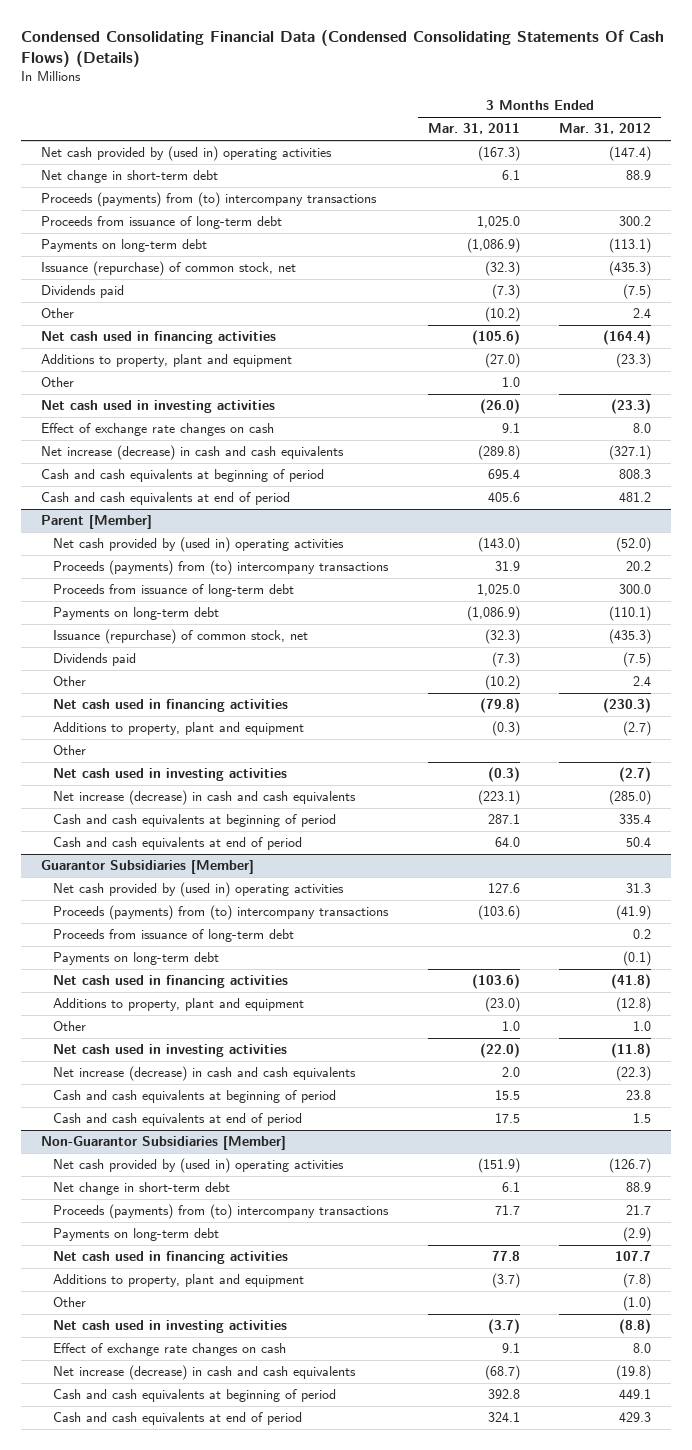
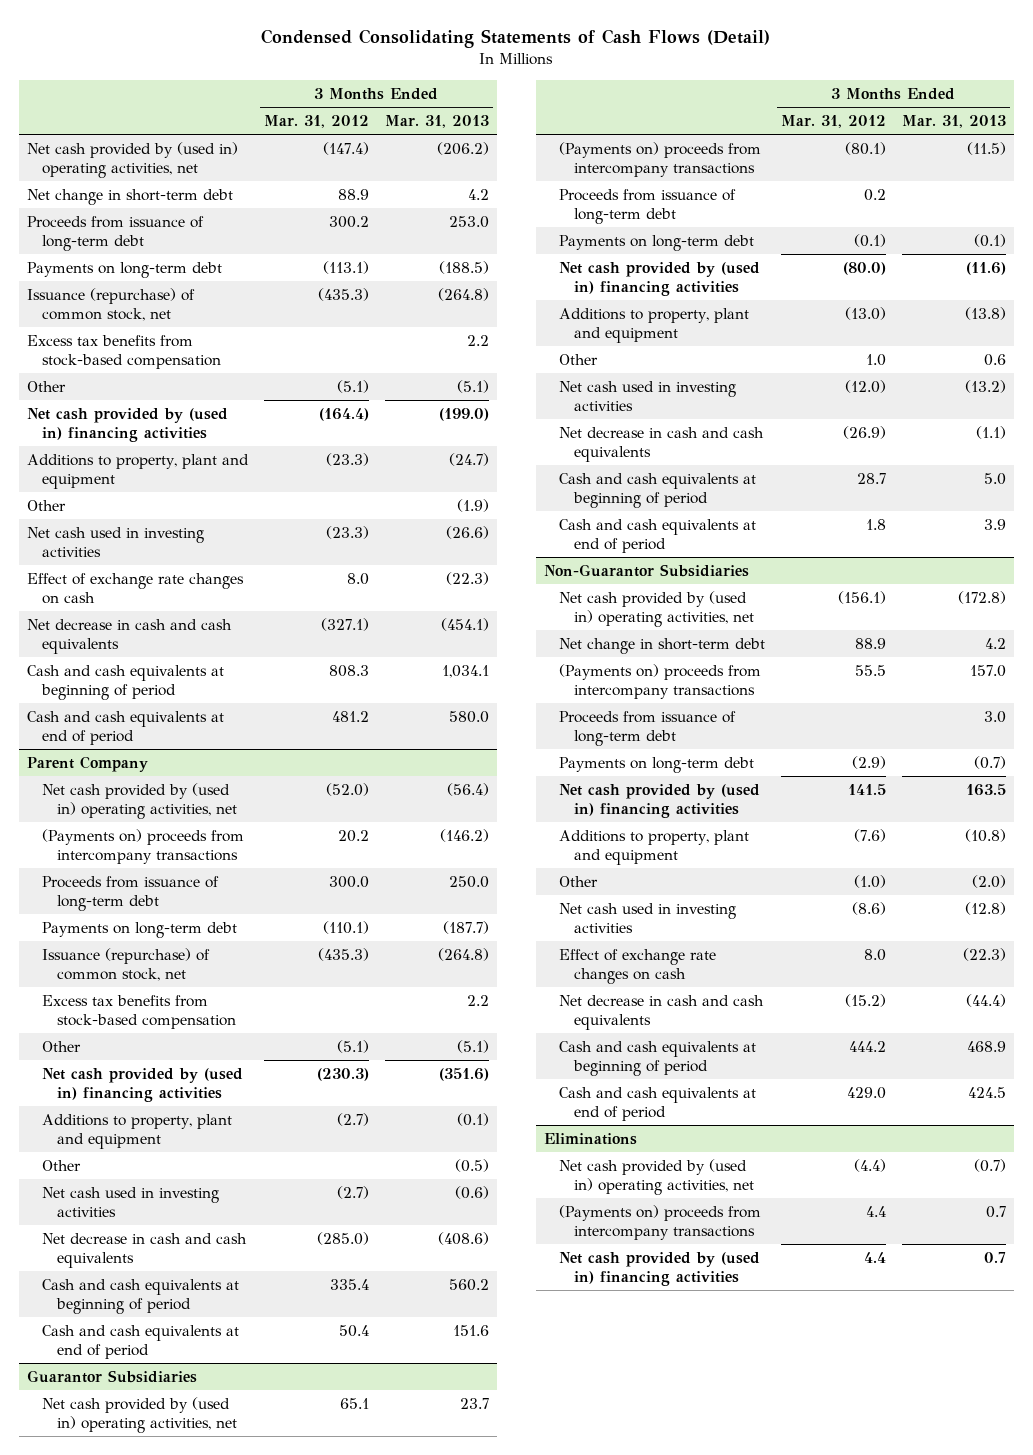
- Condensed Consolidating Financial Data (Condensed Consolidating Statements Of Cash Flows) (Details)
+ Condensed Consolidating Statements of Cash Flows (Detail)
- | 3 Months Ended Mar. 31, 2011 | 3 Months Ended Mar. 31, 2012
+ | 3 Months Ended Mar. 31, 2012 | 3 Months Ended Mar. 31, 2013
- Net cash provided by (used in) operating activities | (167.3) | (147.4)
+ Net cash provided by (used in) operating activities, net | (147.4) | (206.2)
- Proceeds (payments) from (to) intercompany transactions
- Dividends paid | (7.3) | (7.5)
- Other | (10.2) | 2.4
- Net cash used in financing activities | (105.6) | (164.4)
+ Excess tax benefits from stock-based compensation | | 2.2
+ Other | (5.1) | (5.1)
+ Net cash provided by (used in) financing activities | (164.4) | (199.0)
- Net increase (decrease) in cash and cash equivalents | (289.8) | (327.1)
+ Net decrease in cash and cash equivalents | (327.1) | (454.1)
- Parent [Member]
- Net cash provided by (used in) operating activities | (143.0) | (52.0)
- Proceeds (payments) from (to) intercompany transactions | 31.9 | 20.2
+ Parent Company
+ Net cash provided by (used in) operating activities, net | (52.0) | (56.4)
+ (Payments on) proceeds from intercompany transactions | 20.2 | (146.2)
- Dividends paid | (7.3) | (7.5)
- Other | (10.2) | 2.4
- Net cash used in financing activities | (79.8) | (230.3)
+ Excess tax benefits from stock-based compensation | | 2.2
+ Other | (5.1) | (5.1)
+ Net cash provided by (used in) financing activities | (230.3) | (351.6)
- Net increase (decrease) in cash and cash equivalents | (223.1) | (285.0)
+ Net decrease in cash and cash equivalents | (285.0) | (408.6)
- Guarantor Subsidiaries [Member]
- Net cash provided by (used in) operating activities | 127.6 | 31.3
- Proceeds (payments) from (to) intercompany transactions | (103.6) | (41.9)
+ Guarantor Subsidiaries
+ Net cash provided by (used in) operating activities, net | 65.1 | 23.7
+ (Payments on) proceeds from intercompany transactions | (80.1) | (11.5)
- Net cash used in financing activities | (103.6) | (41.8)
- Additions to property, plant and equipment | (23.0) | (12.8)
+ Net cash provided by (used in) financing activities | (80.0) | (11.6)
+ Additions to property, plant and equipment | (13.0) | (13.8)
- Net cash used in investing activities | (22.0) | (11.8)
- Net increase (decrease) in cash and cash equivalents | 2.0 | (22.3)
- Cash and cash equivalents at beginning of period | 15.5 | 23.8
- Cash and cash equivalents at end of period | 17.5 | 1.5
- Non-Guarantor Subsidiaries [Member]
- Net cash provided by (used in) operating activities | (151.9) | (126.7)
+ Net cash used in investing activities | (12.0) | (13.2)
+ Net decrease in cash and cash equivalents | (26.9) | (1.1)
+ Cash and cash equivalents at beginning of period | 28.7 | 5.0
+ Cash and cash equivalents at end of period | 1.8 | 3.9
+ Non-Guarantor Subsidiaries
+ Net cash provided by (used in) operating activities, net | (156.1) | (172.8)
- Proceeds (payments) from (to) intercompany transactions | 71.7 | 21.7
+ (Payments on) proceeds from intercompany transactions | 55.5 | 157.0
+ Proceeds from issuance of long-term debt | | 3.0
- Net cash used in financing activities | 77.8 | 107.7
- Additions to property, plant and equipment | (3.7) | (7.8)
+ Net cash provided by (used in) financing activities | 141.5 | 163.5
+ Additions to property, plant and equipment | (7.6) | (10.8)
- Net cash used in investing activities | (3.7) | (8.8)
+ Net cash used in investing activities | (8.6) | (12.8)
- Net increase (decrease) in cash and cash equivalents | (68.7) | (19.8)
- Cash and cash equivalents at beginning of period | 392.8 | 449.1
- Cash and cash equivalents at end of period | 324.1 | 429.3
+ Net decrease in cash and cash equivalents | (15.2) | (44.4)
+ Cash and cash equivalents at beginning of period | 444.2 | 468.9
+ Cash and cash equivalents at end of period | 429.0 | 424.5
+ Eliminations
+ Net cash provided by (used in) operating activities, net | (4.4) | (0.7)
+ (Payments on) proceeds from intercompany transactions | 4.4 | 0.7
+ Net cash provided by (used in) financing activities | 4.4 | 0.7

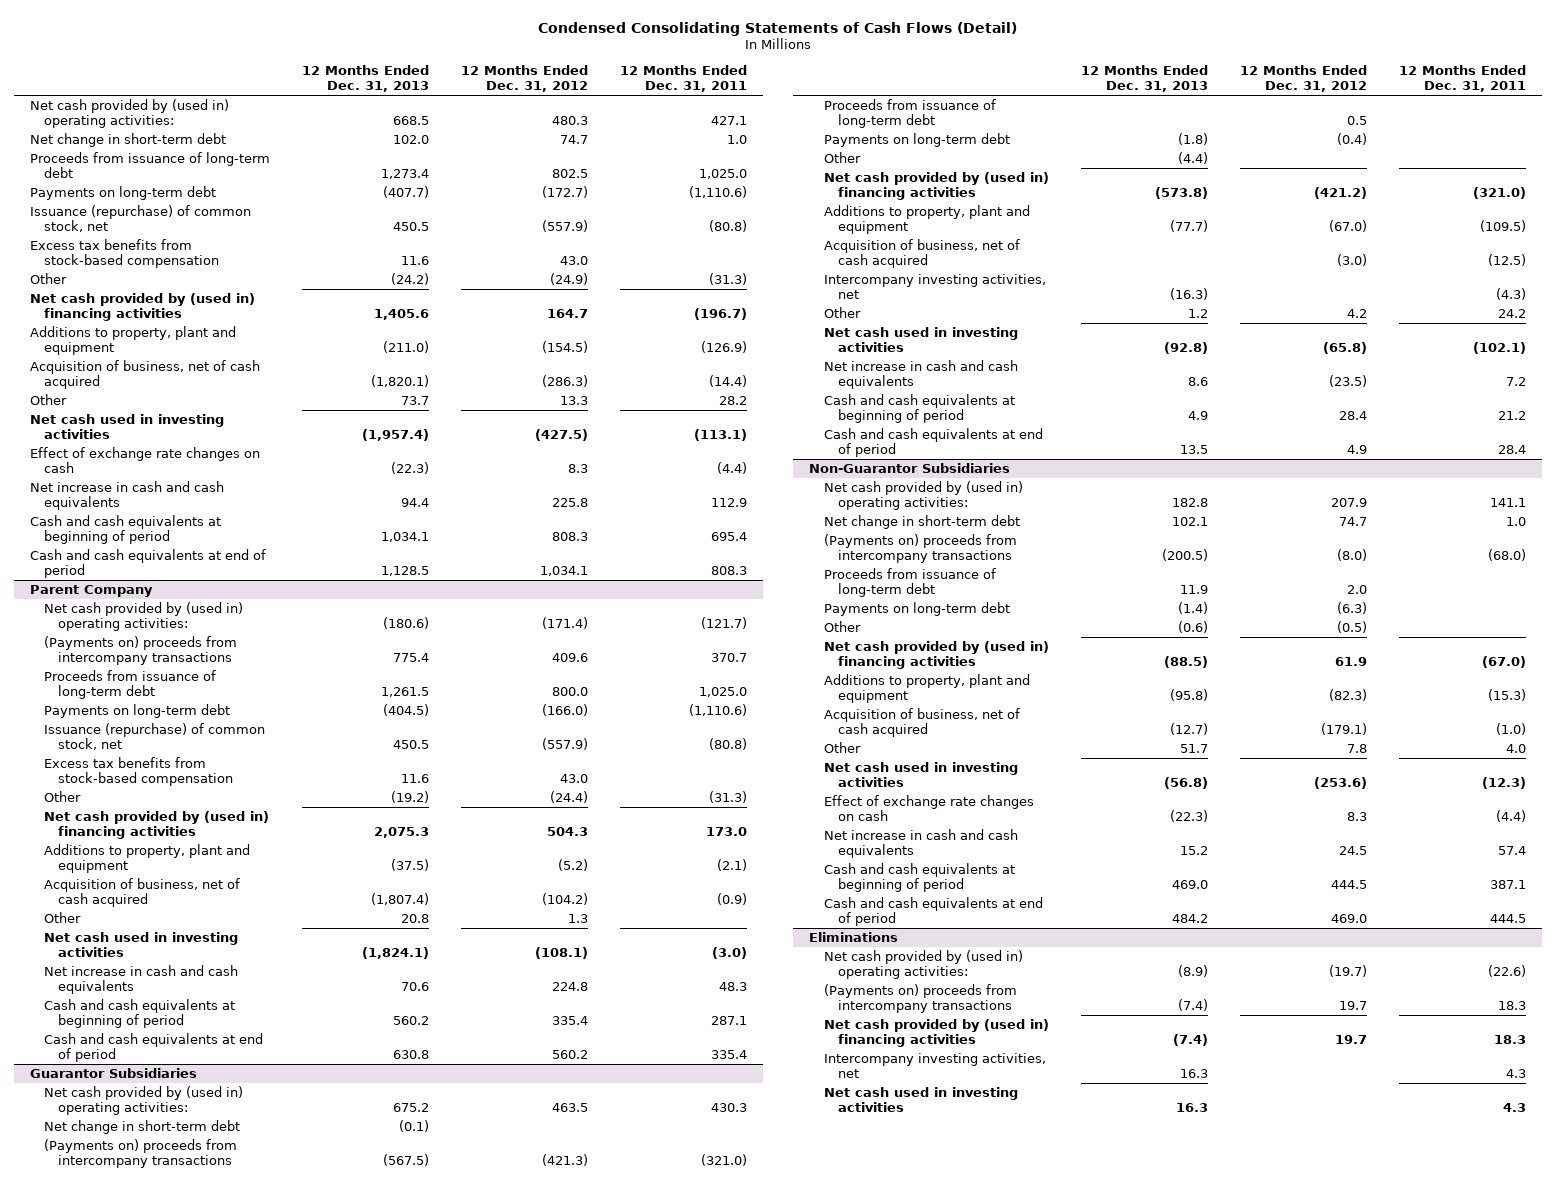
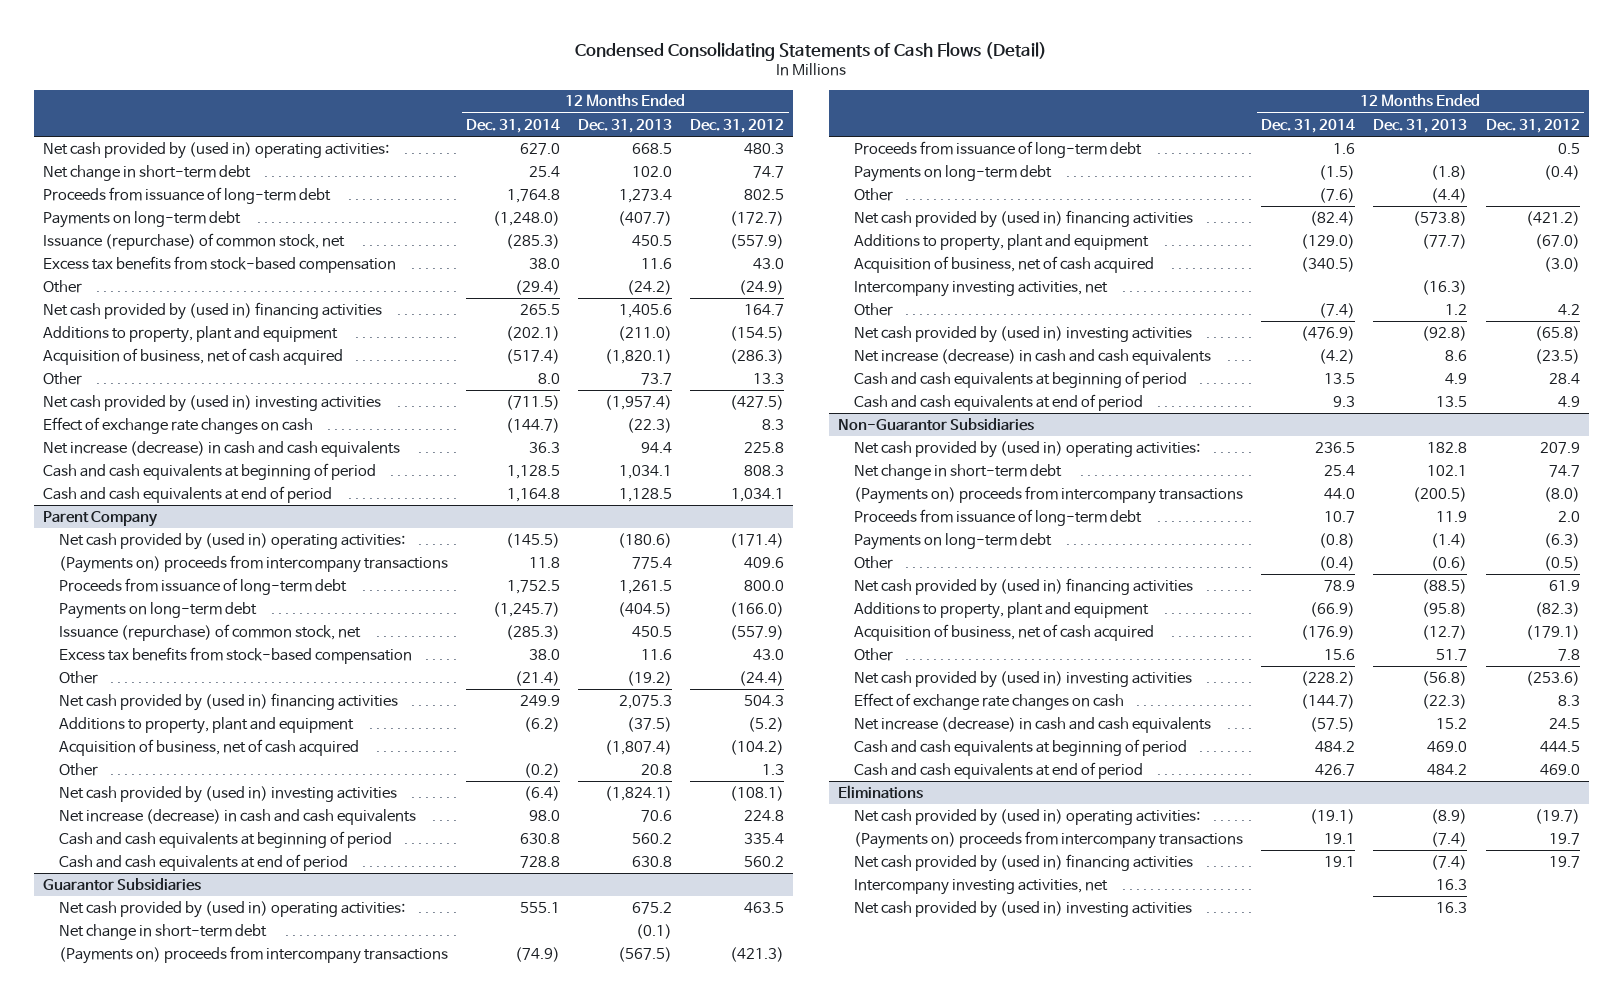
- | 12 Months Ended Dec. 31, 2013 | 12 Months Ended Dec. 31, 2012 | 12 Months Ended Dec. 31, 2011
+ | 12 Months Ended Dec. 31, 2014 | 12 Months Ended Dec. 31, 2013 | 12 Months Ended Dec. 31, 2012
- Net cash used in investing activities | (1,957.4) | (427.5) | (113.1)
+ Net cash provided by (used in) investing activities | (711.5) | (1,957.4) | (427.5)
- Net increase in cash and cash equivalents | 94.4 | 225.8 | 112.9
+ Net increase (decrease) in cash and cash equivalents | 36.3 | 94.4 | 225.8
@ Parent Company
- Net cash used in investing activities | (1,824.1) | (108.1) | (3.0)
- Net increase in cash and cash equivalents | 70.6 | 224.8 | 48.3
+ Net cash provided by (used in) investing activities | (6.4) | (1,824.1) | (108.1)
+ Net increase (decrease) in cash and cash equivalents | 98.0 | 70.6 | 224.8
@ Guarantor Subsidiaries
- Net cash used in investing activities | (92.8) | (65.8) | (102.1)
- Net increase in cash and cash equivalents | 8.6 | (23.5) | 7.2
+ Net cash provided by (used in) investing activities | (476.9) | (92.8) | (65.8)
+ Net increase (decrease) in cash and cash equivalents | (4.2) | 8.6 | (23.5)
@ Non-Guarantor Subsidiaries
- Net cash used in investing activities | (56.8) | (253.6) | (12.3)
+ Net cash provided by (used in) investing activities | (228.2) | (56.8) | (253.6)
- Net increase in cash and cash equivalents | 15.2 | 24.5 | 57.4
+ Net increase (decrease) in cash and cash equivalents | (57.5) | 15.2 | 24.5
@ Eliminations
- Net cash used in investing activities | 16.3 | | 4.3
+ Net cash provided by (used in) investing activities | | 16.3 |

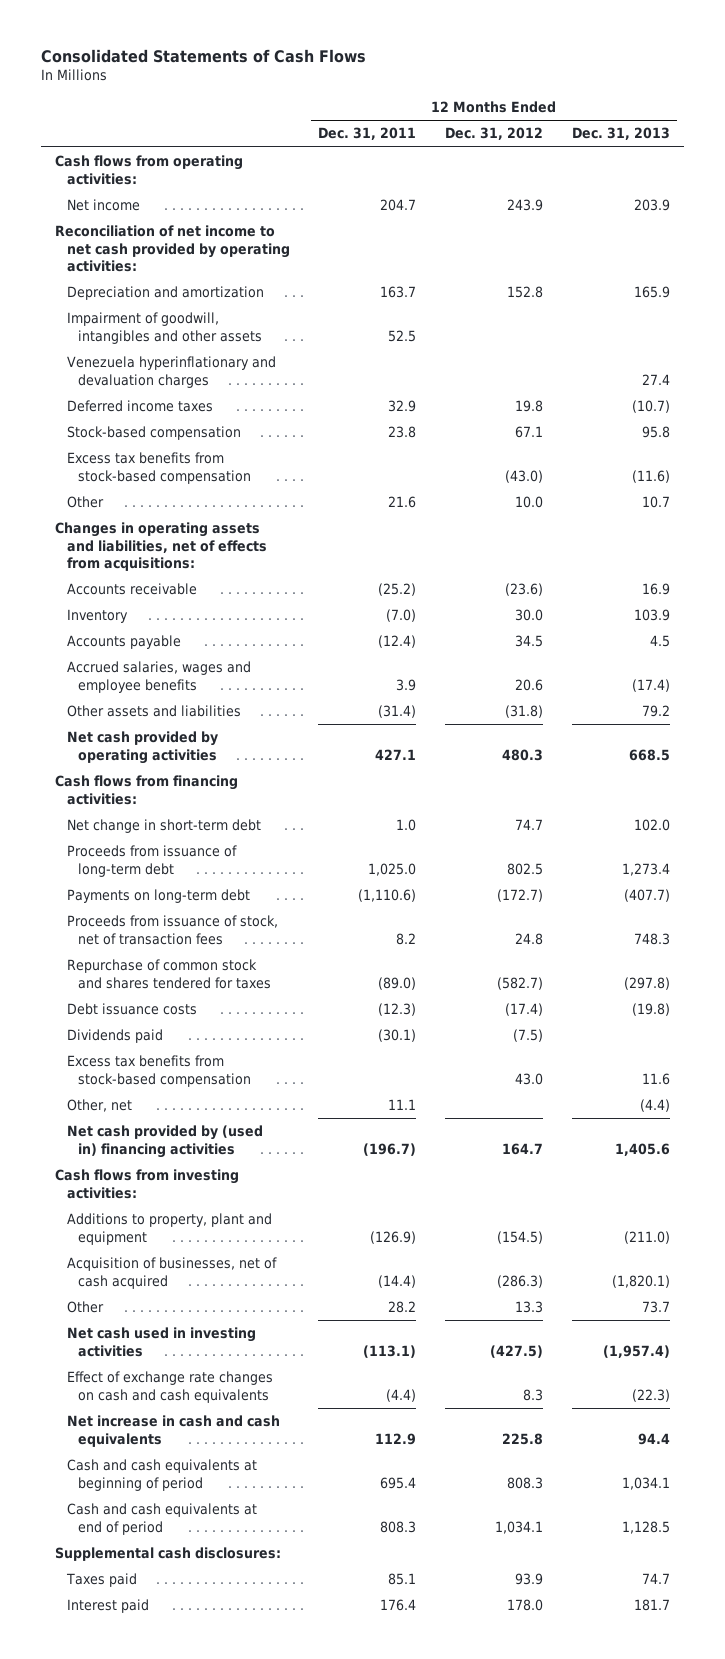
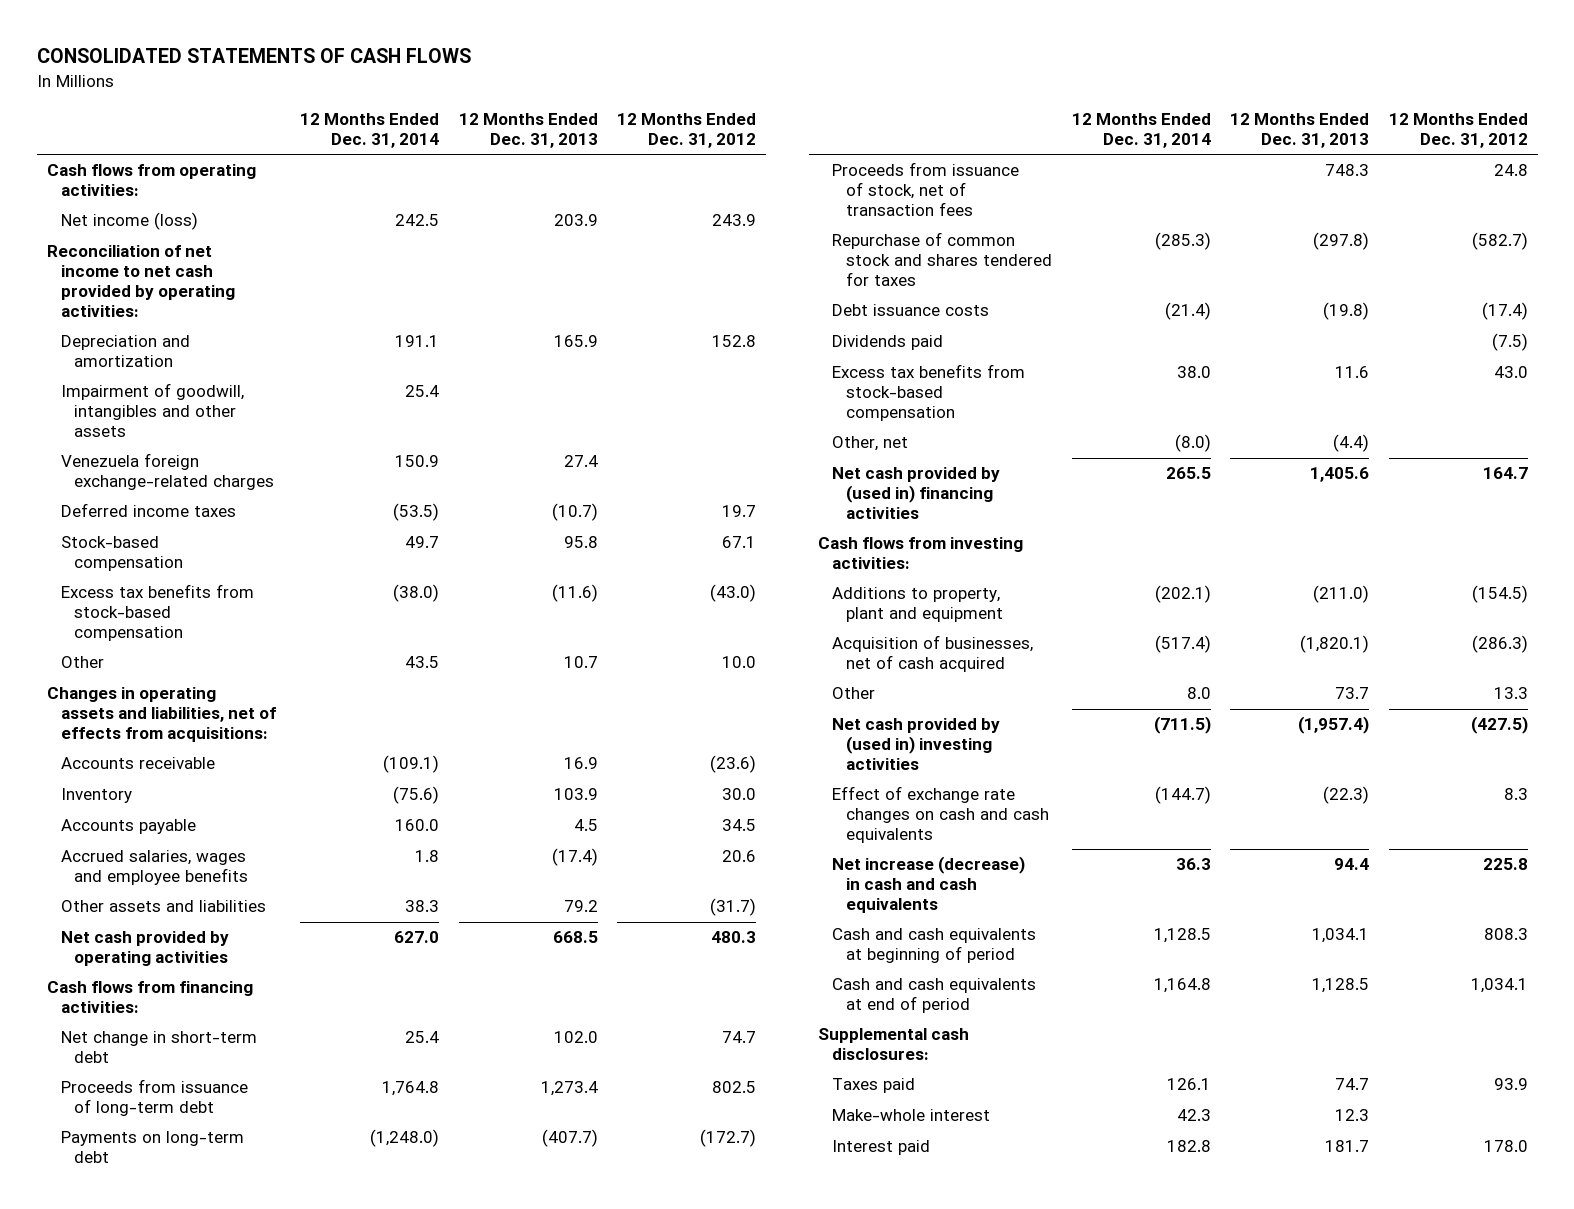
- Consolidated Statements of Cash Flows
+ CONSOLIDATED STATEMENTS OF CASH FLOWS
- | 12 Months Ended Dec. 31, 2011 | 12 Months Ended Dec. 31, 2012 | 12 Months Ended Dec. 31, 2013
+ | 12 Months Ended Dec. 31, 2014 | 12 Months Ended Dec. 31, 2013 | 12 Months Ended Dec. 31, 2012
- Net income | 204.7 | 243.9 | 203.9
+ Net income (loss) | 242.5 | 203.9 | 243.9
- Venezuela hyperinflationary and devaluation charges | | | 27.4
- Deferred income taxes | 32.9 | 19.8 | (10.7)
+ Venezuela foreign exchange-related charges | 150.9 | 27.4 |
+ Deferred income taxes | (53.5) | (10.7) | 19.7
- Other assets and liabilities | (31.4) | (31.8) | 79.2
+ Other assets and liabilities | 38.3 | 79.2 | (31.7)
- Net cash used in investing activities | (113.1) | (427.5) | (1,957.4)
+ Net cash provided by (used in) investing activities | (711.5) | (1,957.4) | (427.5)
- Net increase in cash and cash equivalents | 112.9 | 225.8 | 94.4
+ Net increase (decrease) in cash and cash equivalents | 36.3 | 94.4 | 225.8
+ Make-whole interest | 42.3 | 12.3 |

